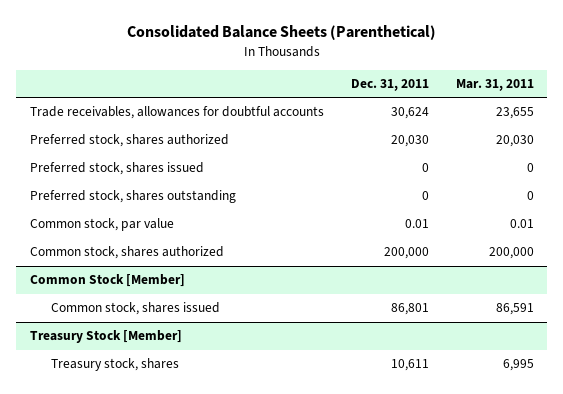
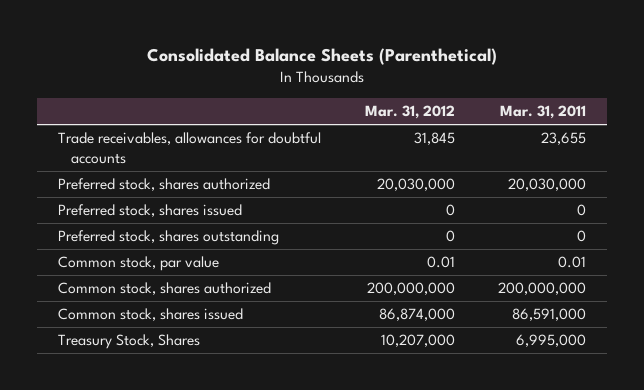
- | Dec. 31, 2011 | Mar. 31, 2011
+ | Mar. 31, 2012 | Mar. 31, 2011
- Preferred stock, shares authorized | 20,030 | 20,030
+ Preferred stock, shares authorized | 20,030,000 | 20,030,000
- Common stock, shares authorized | 200,000 | 200,000
- Common Stock [Member]
- Common stock, shares issued | 86,801 | 86,591
- Treasury Stock [Member]
- Treasury stock, shares | 10,611 | 6,995
+ Common stock, shares authorized | 200,000,000 | 200,000,000
+ Common stock, shares issued | 86,874,000 | 86,591,000
+ Treasury Stock, Shares | 10,207,000 | 6,995,000

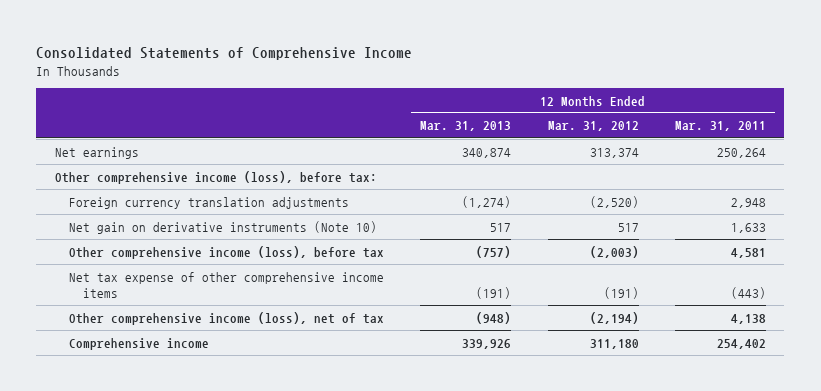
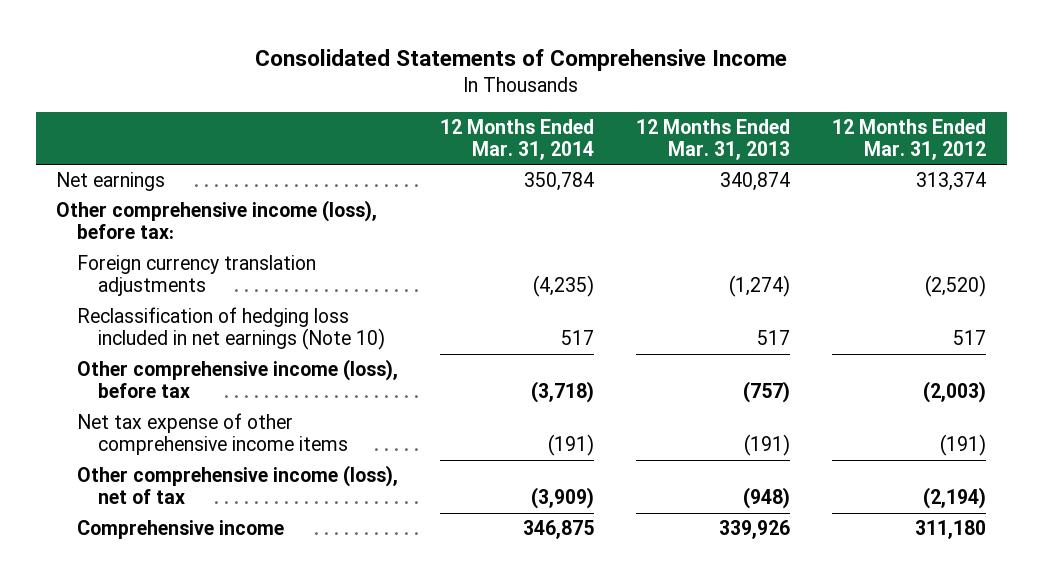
- | 12 Months Ended Mar. 31, 2013 | 12 Months Ended Mar. 31, 2012 | 12 Months Ended Mar. 31, 2011
+ | 12 Months Ended Mar. 31, 2014 | 12 Months Ended Mar. 31, 2013 | 12 Months Ended Mar. 31, 2012
- Net gain on derivative instruments (Note 10) | 517 | 517 | 1,633
+ Reclassification of hedging loss included in net earnings (Note 10) | 517 | 517 | 517

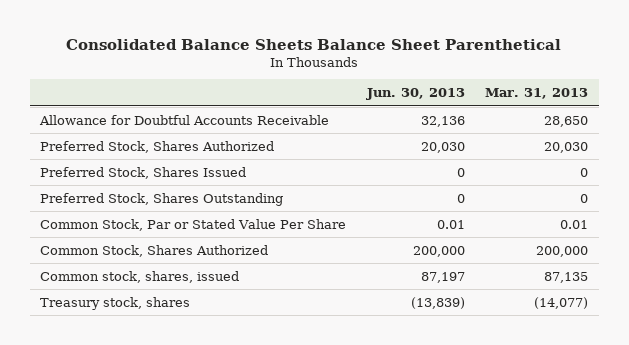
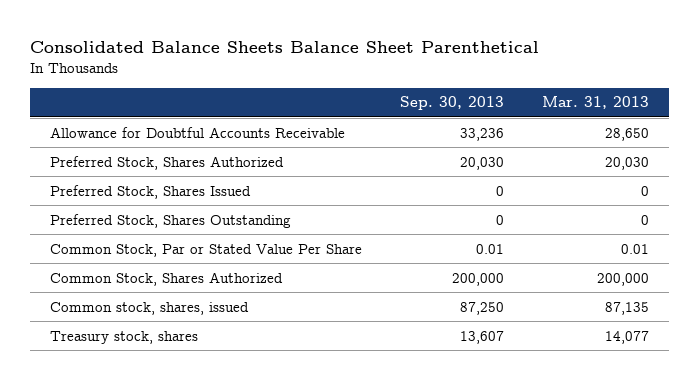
- | Jun. 30, 2013 | Mar. 31, 2013
+ | Sep. 30, 2013 | Mar. 31, 2013
- Treasury stock, shares | (13,839) | (14,077)
+ Treasury stock, shares | 13,607 | 14,077

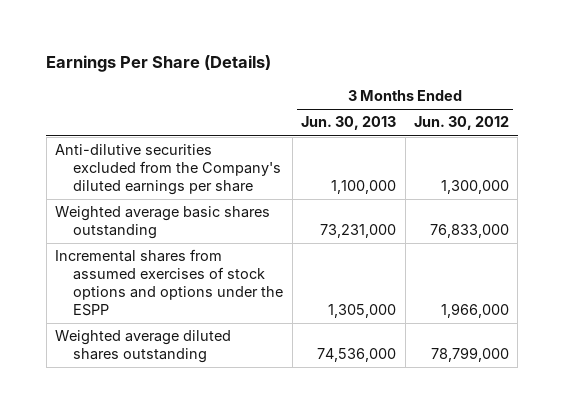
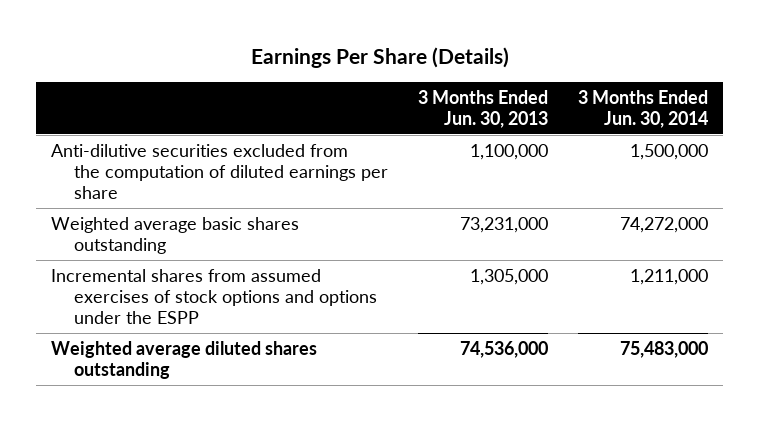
- | 3 Months Ended Jun. 30, 2013 | 3 Months Ended Jun. 30, 2012
+ | 3 Months Ended Jun. 30, 2013 | 3 Months Ended Jun. 30, 2014
- Anti-dilutive securities excluded from the Company's diluted earnings per share | 1,100,000 | 1,300,000
+ Anti-dilutive securities excluded from the computation of diluted earnings per share | 1,100,000 | 1,500,000

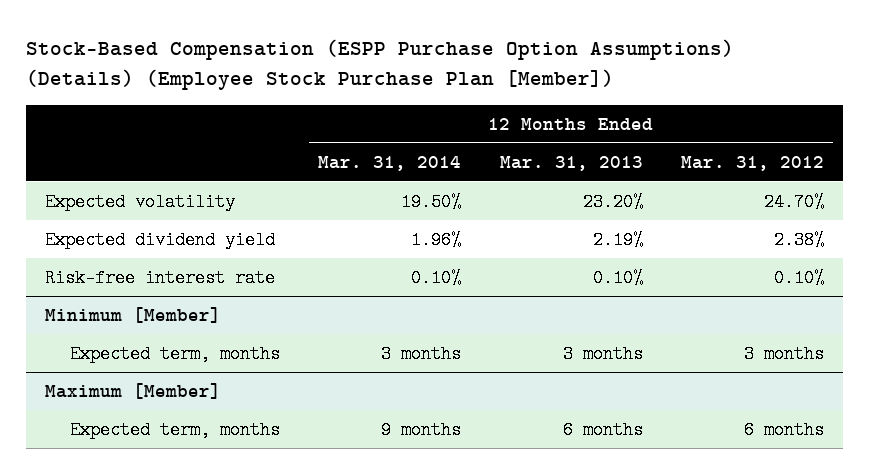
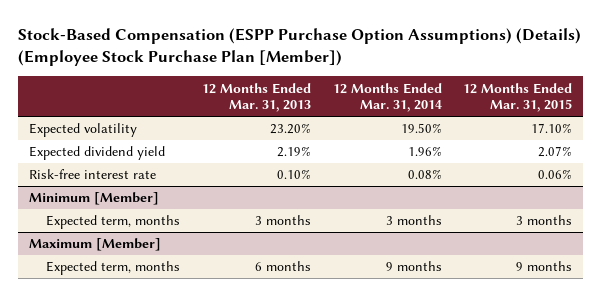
- | 12 Months Ended Mar. 31, 2014 | 12 Months Ended Mar. 31, 2013 | 12 Months Ended Mar. 31, 2012
+ | 12 Months Ended Mar. 31, 2013 | 12 Months Ended Mar. 31, 2014 | 12 Months Ended Mar. 31, 2015
- Risk-free interest rate | 0.10% | 0.10% | 0.10%
+ Risk-free interest rate | 0.10% | 0.08% | 0.06%

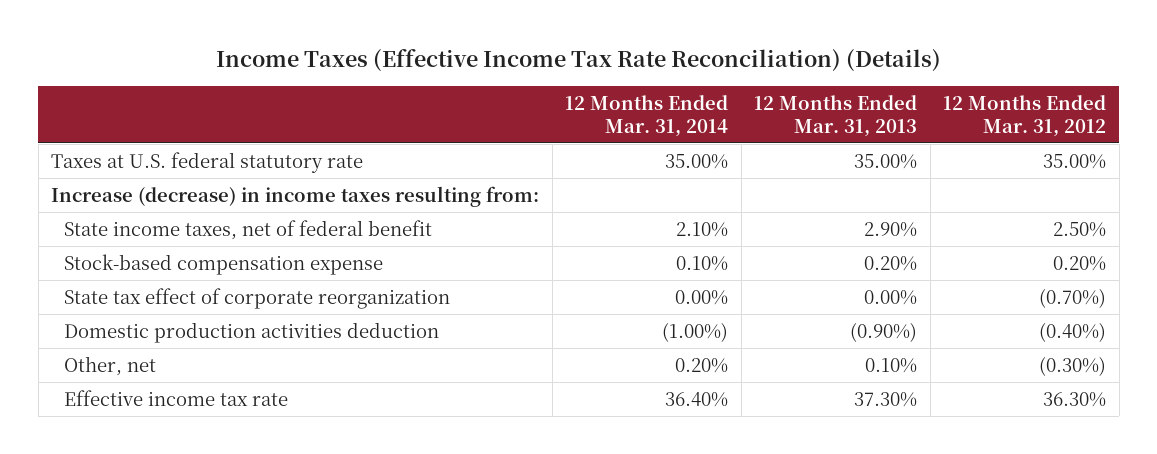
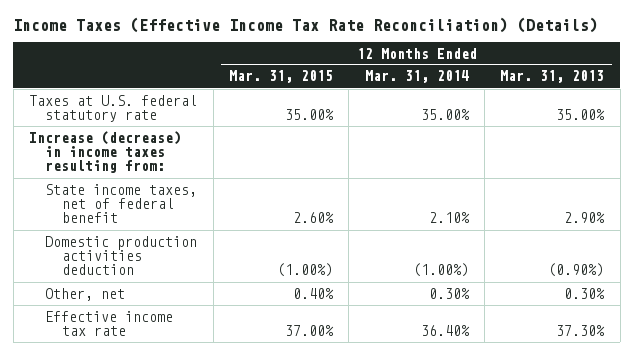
- | 12 Months Ended Mar. 31, 2014 | 12 Months Ended Mar. 31, 2013 | 12 Months Ended Mar. 31, 2012
+ | 12 Months Ended Mar. 31, 2015 | 12 Months Ended Mar. 31, 2014 | 12 Months Ended Mar. 31, 2013
- Stock-based compensation expense | 0.10% | 0.20% | 0.20%
- State tax effect of corporate reorganization | 0.00% | 0.00% | (0.70%)
- Other, net | 0.20% | 0.10% | (0.30%)
+ Other, net | 0.40% | 0.30% | 0.30%

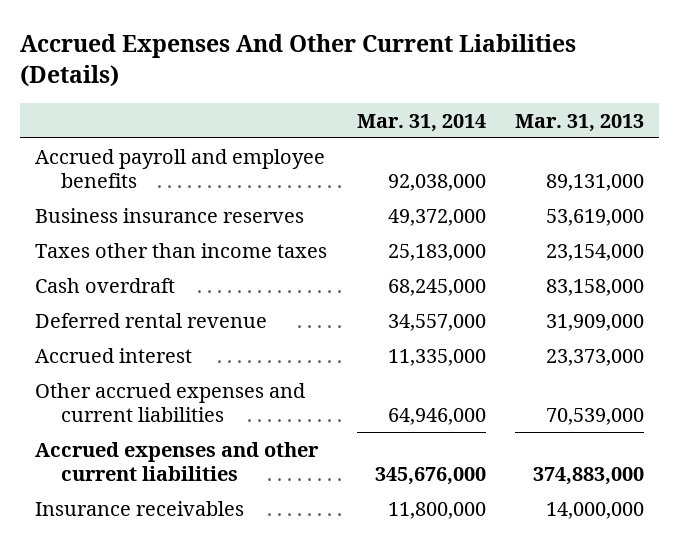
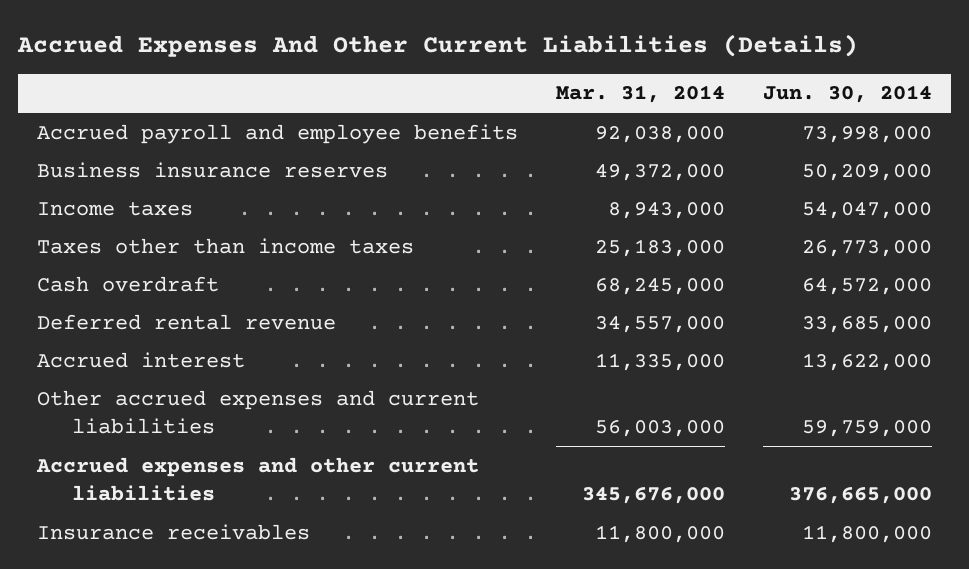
- | Mar. 31, 2014 | Mar. 31, 2013
+ | Mar. 31, 2014 | Jun. 30, 2014
+ Income taxes | 8,943,000 | 54,047,000
- Other accrued expenses and current liabilities | 64,946,000 | 70,539,000
+ Other accrued expenses and current liabilities | 56,003,000 | 59,759,000

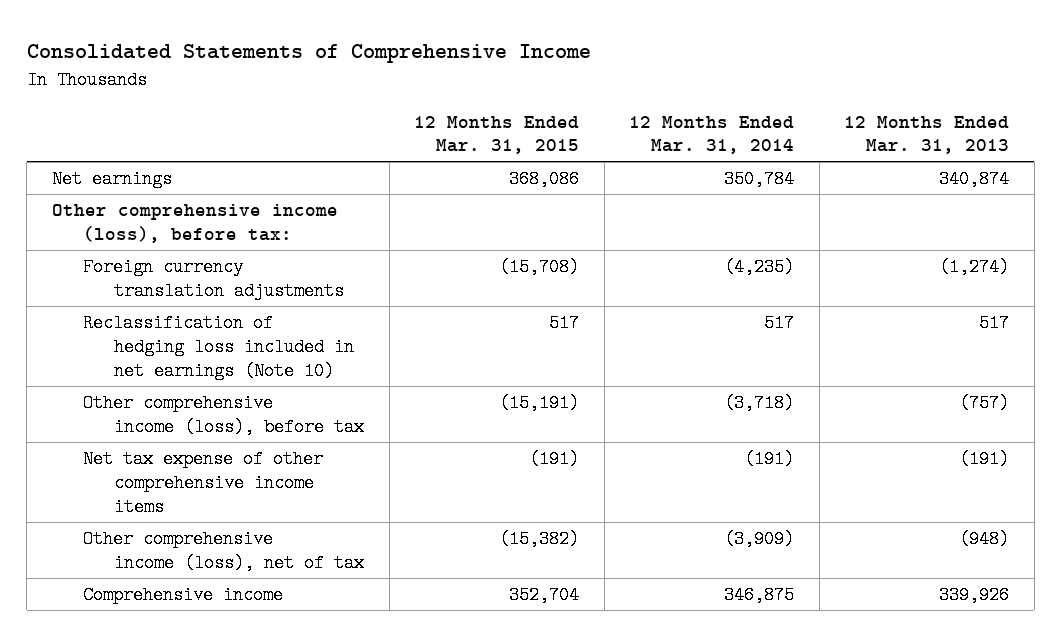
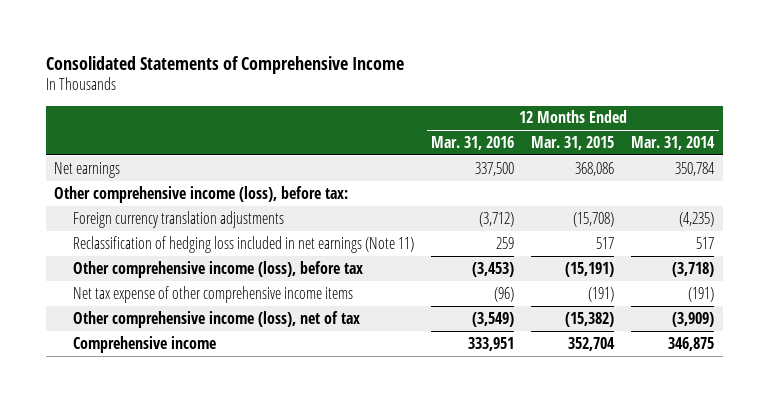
- | 12 Months Ended Mar. 31, 2015 | 12 Months Ended Mar. 31, 2014 | 12 Months Ended Mar. 31, 2013
+ | 12 Months Ended Mar. 31, 2016 | 12 Months Ended Mar. 31, 2015 | 12 Months Ended Mar. 31, 2014
- Reclassification of hedging loss included in net earnings (Note 10) | 517 | 517 | 517
+ Reclassification of hedging loss included in net earnings (Note 11) | 259 | 517 | 517

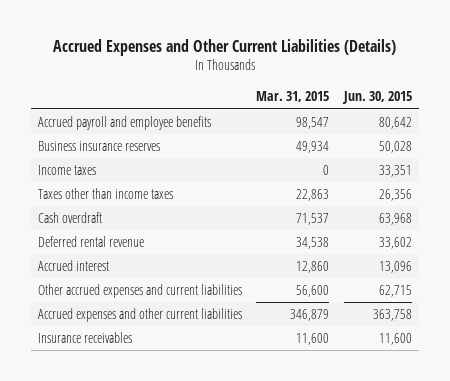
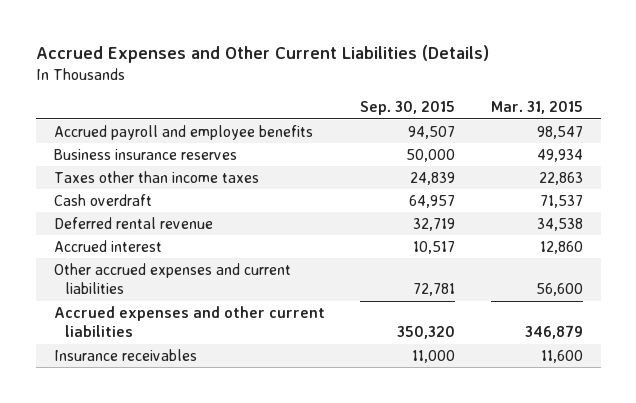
- | Mar. 31, 2015 | Jun. 30, 2015
+ | Sep. 30, 2015 | Mar. 31, 2015
- Income taxes | 0 | 33,351

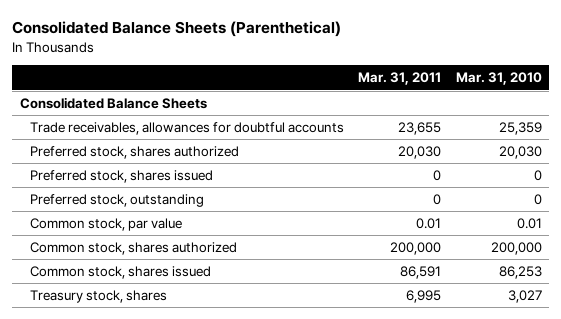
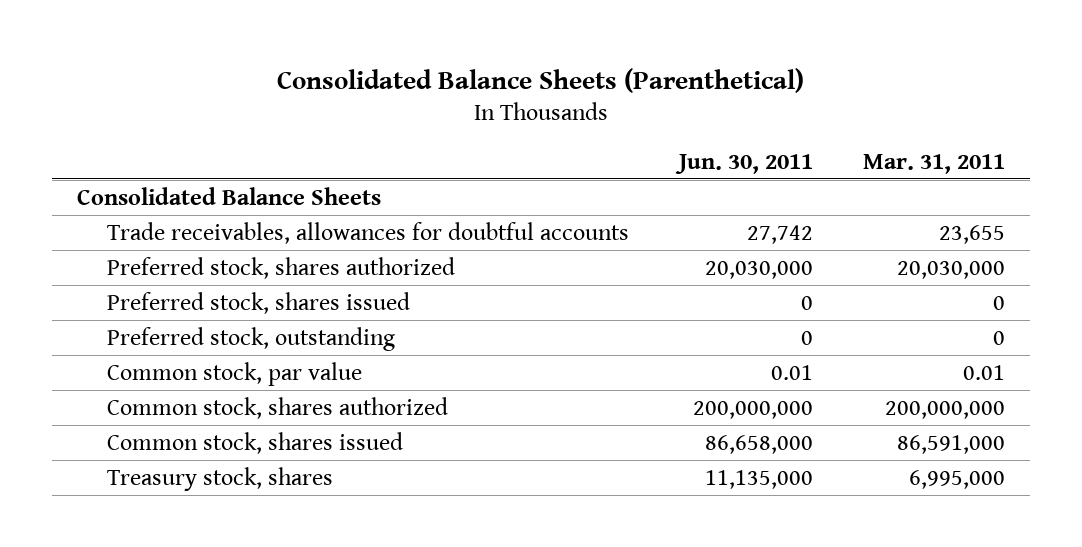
- | Mar. 31, 2011 | Mar. 31, 2010
+ | Jun. 30, 2011 | Mar. 31, 2011
- Preferred stock, shares authorized | 20,030 | 20,030
+ Preferred stock, shares authorized | 20,030,000 | 20,030,000
- Common stock, shares authorized | 200,000 | 200,000
- Common stock, shares issued | 86,591 | 86,253
- Treasury stock, shares | 6,995 | 3,027
+ Common stock, shares authorized | 200,000,000 | 200,000,000
+ Common stock, shares issued | 86,658,000 | 86,591,000
+ Treasury stock, shares | 11,135,000 | 6,995,000

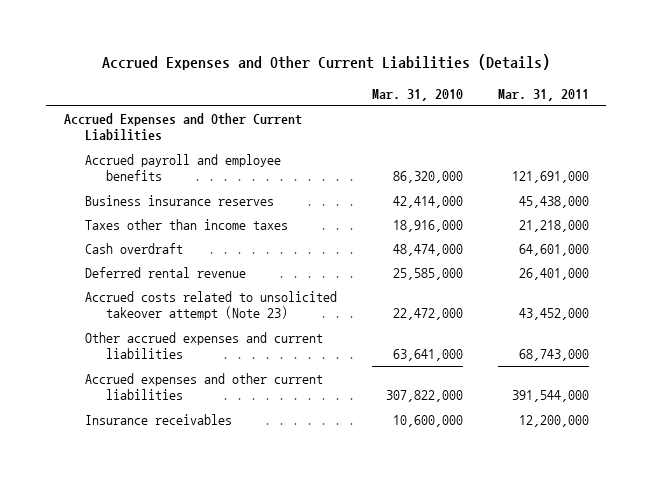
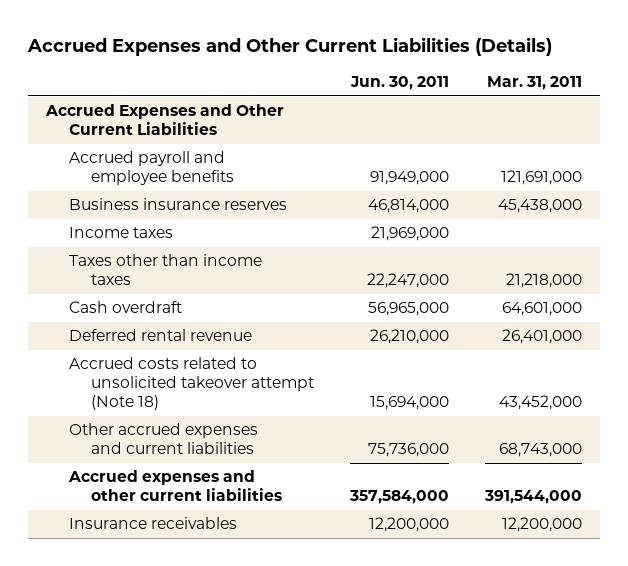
- | Mar. 31, 2010 | Mar. 31, 2011
+ | Jun. 30, 2011 | Mar. 31, 2011
+ Income taxes | 21,969,000 |
- Accrued costs related to unsolicited takeover attempt (Note 23) | 22,472,000 | 43,452,000
+ Accrued costs related to unsolicited takeover attempt (Note 18) | 15,694,000 | 43,452,000

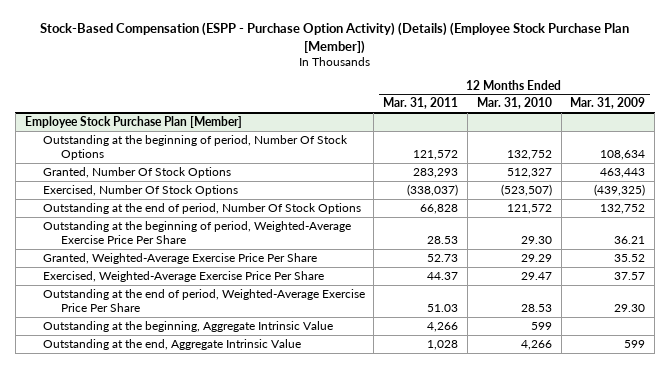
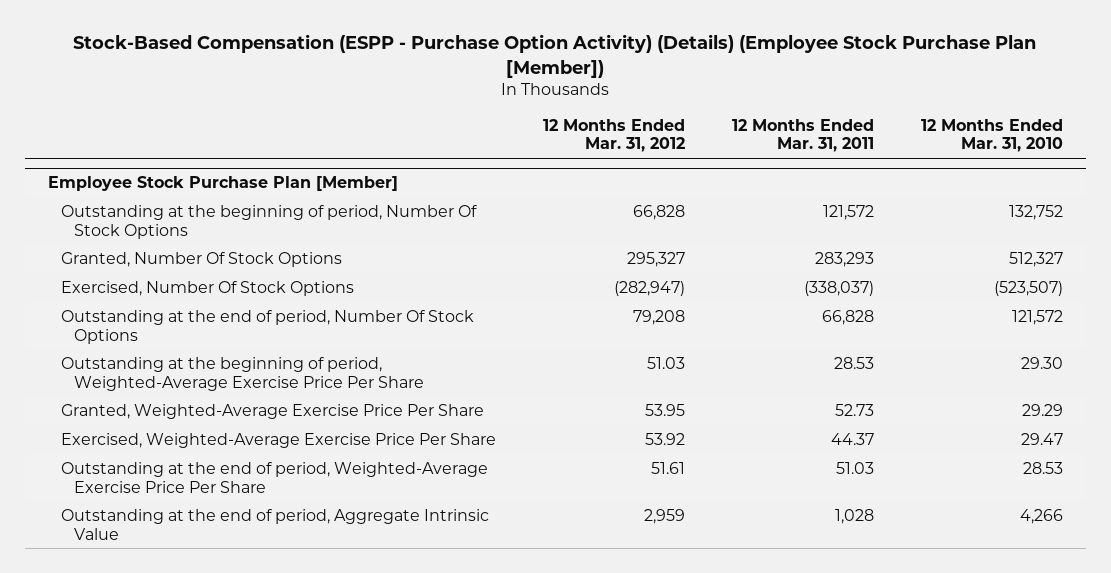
- | 12 Months Ended Mar. 31, 2011 | 12 Months Ended Mar. 31, 2010 | 12 Months Ended Mar. 31, 2009
+ | 12 Months Ended Mar. 31, 2012 | 12 Months Ended Mar. 31, 2011 | 12 Months Ended Mar. 31, 2010
@ Employee Stock Purchase Plan [Member]
- Outstanding at the beginning, Aggregate Intrinsic Value | 4,266 | 599 |
- Outstanding at the end, Aggregate Intrinsic Value | 1,028 | 4,266 | 599
+ Outstanding at the end of period, Aggregate Intrinsic Value | 2,959 | 1,028 | 4,266

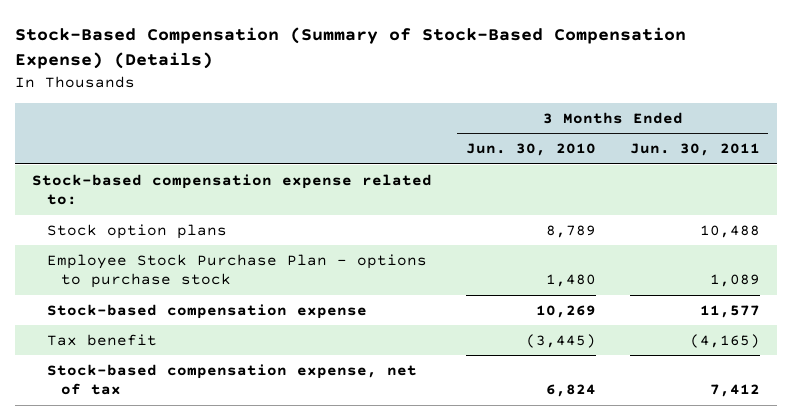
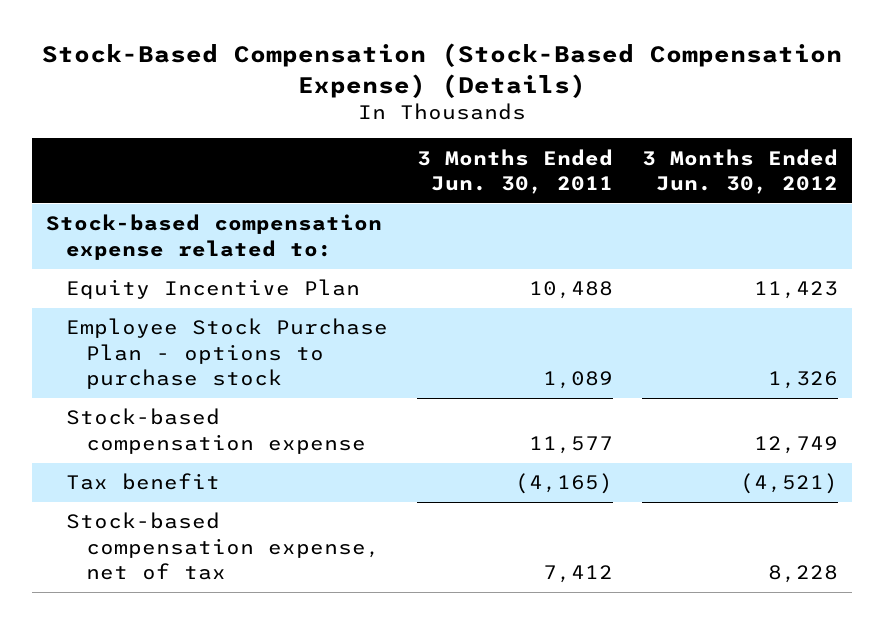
- Stock-Based Compensation (Summary of Stock-Based Compensation Expense) (Details)
+ Stock-Based Compensation (Stock-Based Compensation Expense) (Details)
- | 3 Months Ended Jun. 30, 2010 | 3 Months Ended Jun. 30, 2011
+ | 3 Months Ended Jun. 30, 2011 | 3 Months Ended Jun. 30, 2012
- Stock option plans | 8,789 | 10,488
+ Equity Incentive Plan | 10,488 | 11,423

